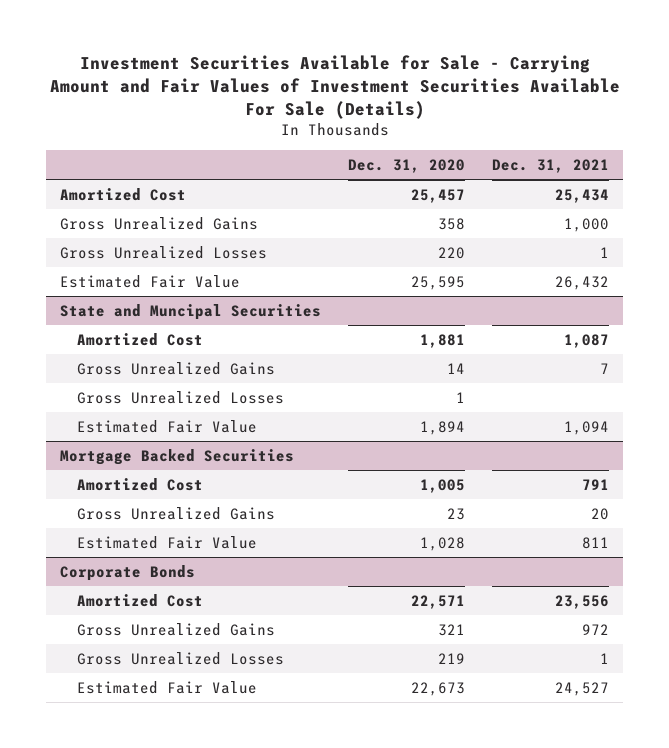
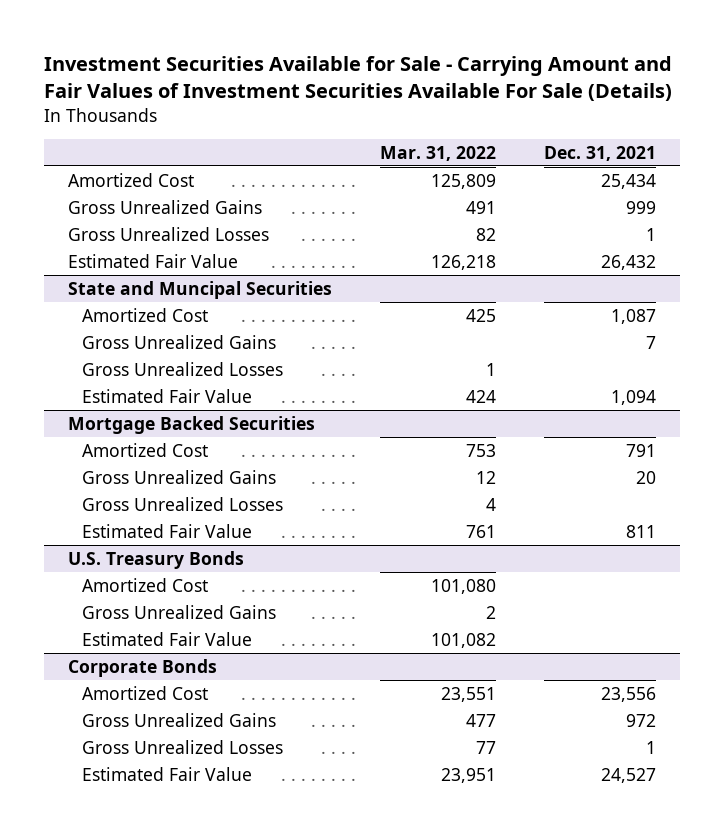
- | Dec. 31, 2020 | Dec. 31, 2021
+ | Mar. 31, 2022 | Dec. 31, 2021
- Gross Unrealized Gains | 358 | 1,000
+ Gross Unrealized Gains | 491 | 999
@ Mortgage Backed Securities
+ Gross Unrealized Losses | 4 |
+ U.S. Treasury Bonds
+ Amortized Cost | 101,080 |
+ Gross Unrealized Gains | 2 |
+ Estimated Fair Value | 101,082 |

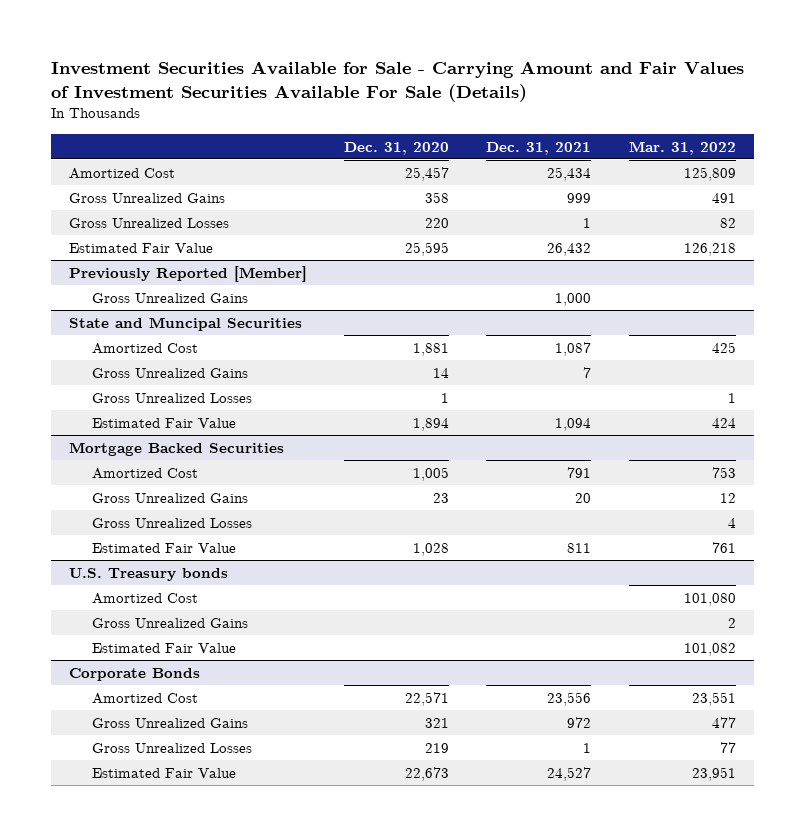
- | Mar. 31, 2022 | Dec. 31, 2021
+ | Dec. 31, 2020 | Dec. 31, 2021 | Mar. 31, 2022
+ Previously Reported [Member]
+ Gross Unrealized Gains | | 1,000 |
- U.S. Treasury Bonds
+ U.S. Treasury bonds

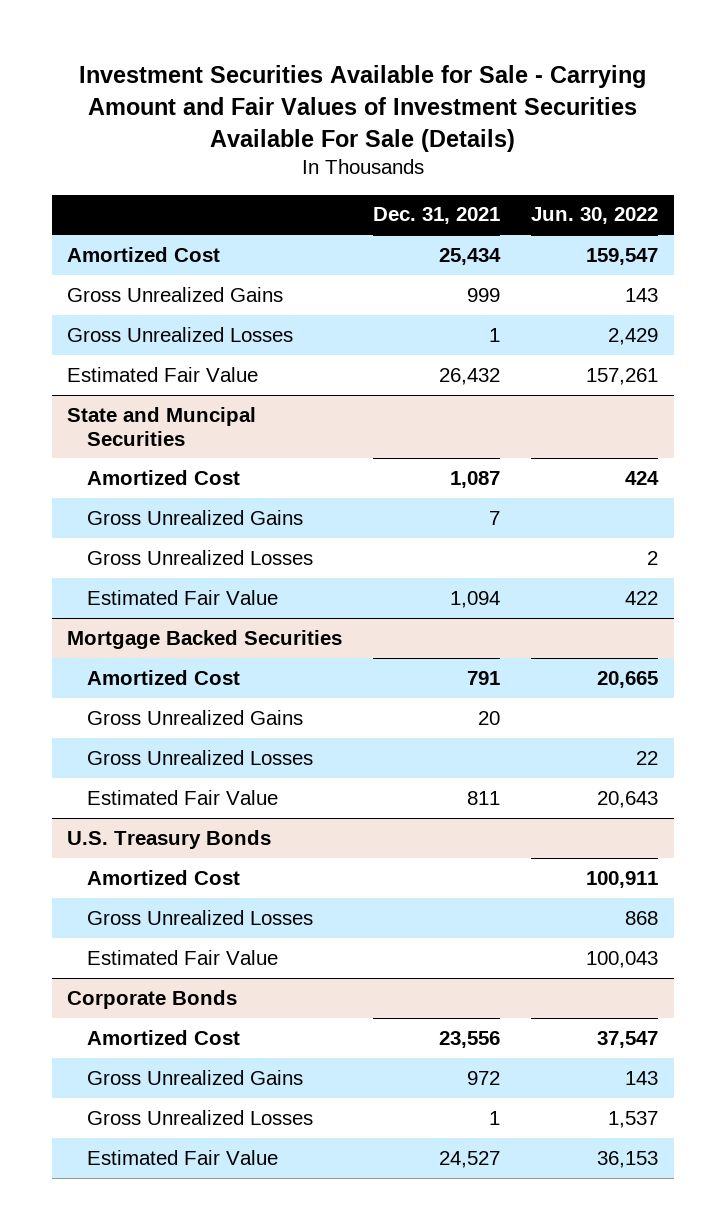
- | Dec. 31, 2020 | Dec. 31, 2021 | Mar. 31, 2022
+ | Dec. 31, 2021 | Jun. 30, 2022
- Previously Reported [Member]
- Gross Unrealized Gains | | 1,000 |
- U.S. Treasury bonds
+ U.S. Treasury Bonds
- Gross Unrealized Gains | | | 2
+ Gross Unrealized Losses | | 868

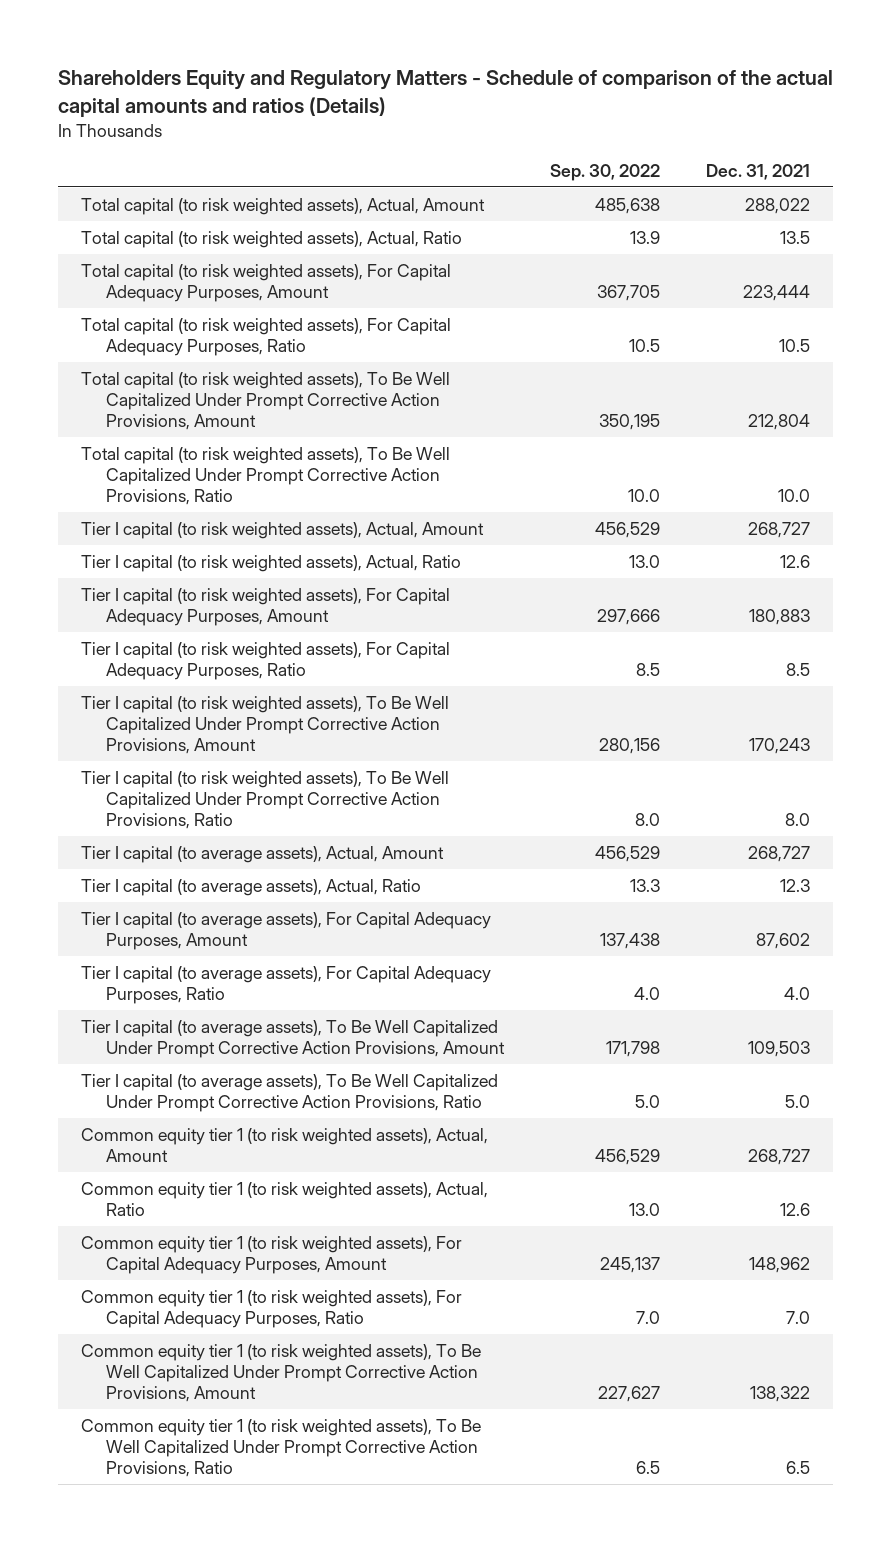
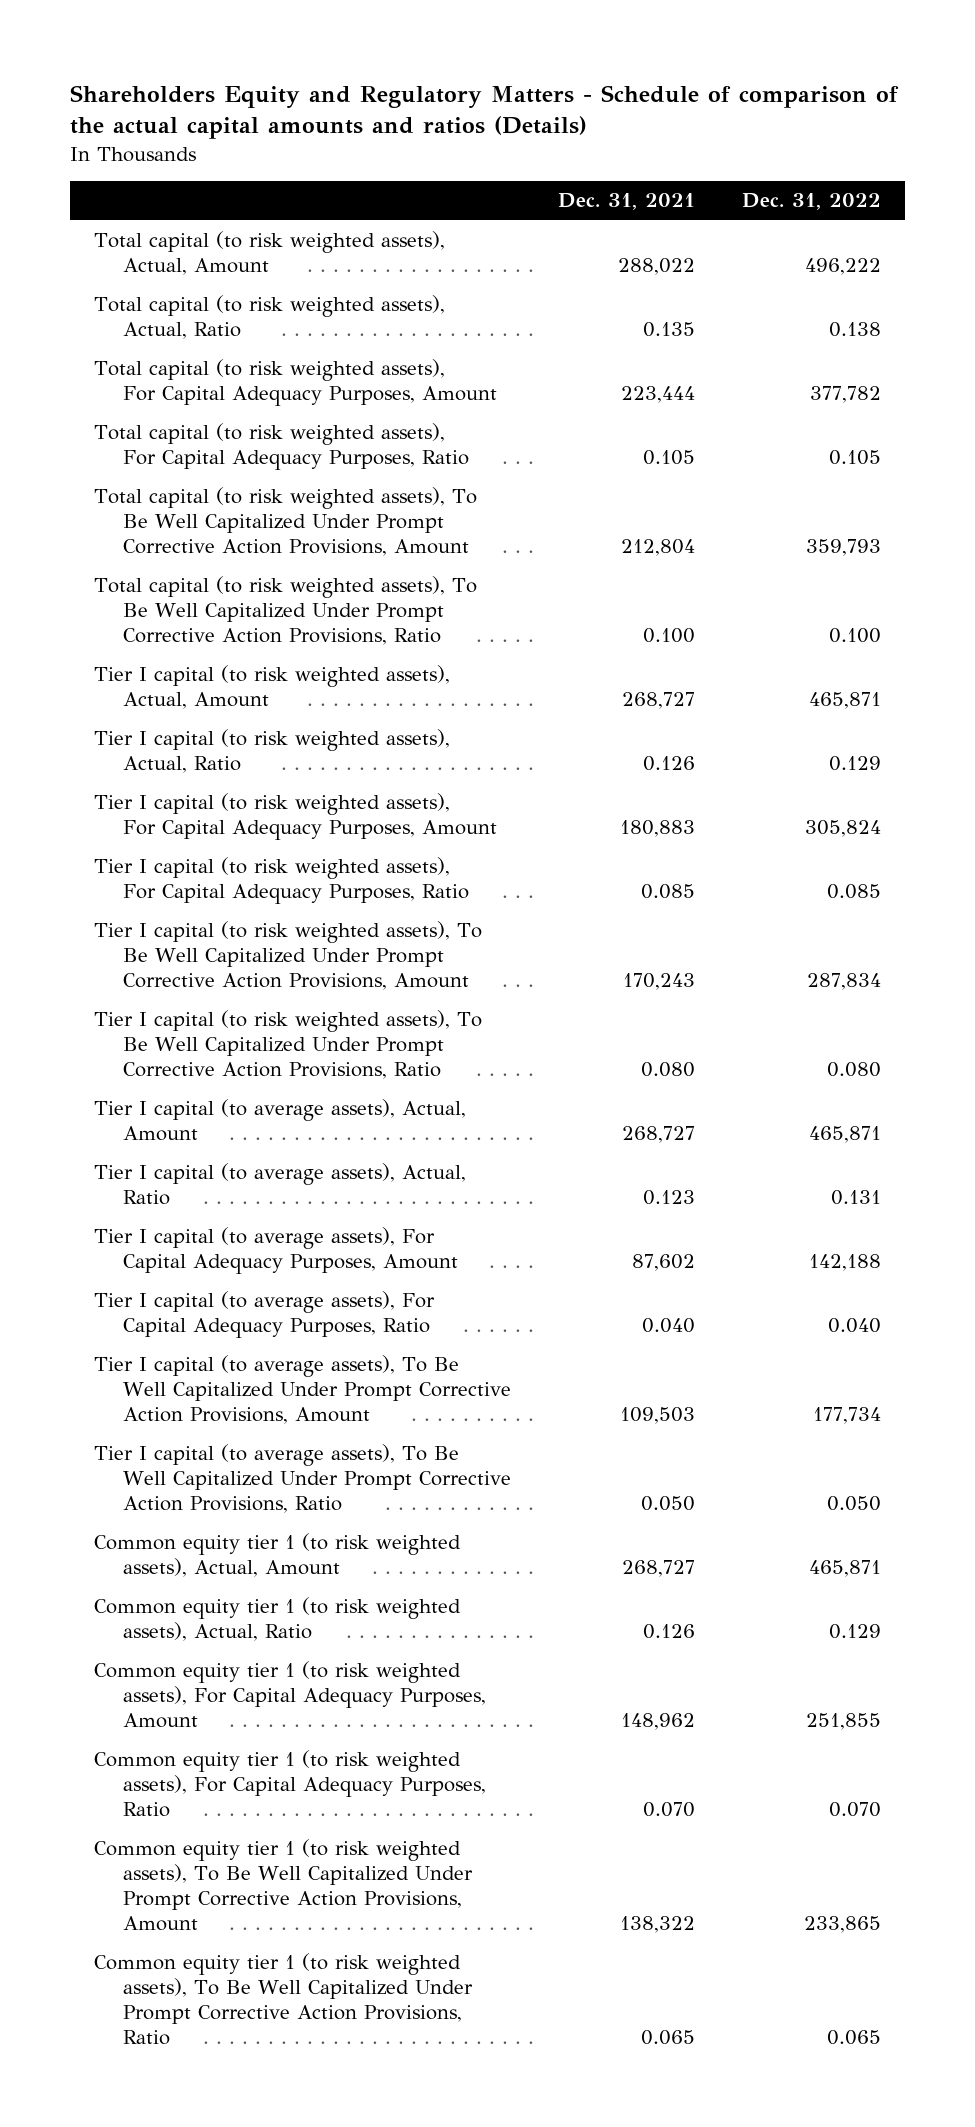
- | Sep. 30, 2022 | Dec. 31, 2021
+ | Dec. 31, 2021 | Dec. 31, 2022
- Total capital (to risk weighted assets), Actual, Ratio | 13.9 | 13.5
+ Total capital (to risk weighted assets), Actual, Ratio | 0.135 | 0.138
- Total capital (to risk weighted assets), For Capital Adequacy Purposes, Ratio | 10.5 | 10.5
+ Total capital (to risk weighted assets), For Capital Adequacy Purposes, Ratio | 0.105 | 0.105
- Total capital (to risk weighted assets), To Be Well Capitalized Under Prompt Corrective Action Provisions, Ratio | 10.0 | 10.0
+ Total capital (to risk weighted assets), To Be Well Capitalized Under Prompt Corrective Action Provisions, Ratio | 0.100 | 0.100
- Tier I capital (to risk weighted assets), Actual, Ratio | 13.0 | 12.6
+ Tier I capital (to risk weighted assets), Actual, Ratio | 0.126 | 0.129
- Tier I capital (to risk weighted assets), For Capital Adequacy Purposes, Ratio | 8.5 | 8.5
+ Tier I capital (to risk weighted assets), For Capital Adequacy Purposes, Ratio | 0.085 | 0.085
- Tier I capital (to risk weighted assets), To Be Well Capitalized Under Prompt Corrective Action Provisions, Ratio | 8.0 | 8.0
+ Tier I capital (to risk weighted assets), To Be Well Capitalized Under Prompt Corrective Action Provisions, Ratio | 0.080 | 0.080
- Tier I capital (to average assets), Actual, Ratio | 13.3 | 12.3
+ Tier I capital (to average assets), Actual, Ratio | 0.123 | 0.131
- Tier I capital (to average assets), For Capital Adequacy Purposes, Ratio | 4.0 | 4.0
+ Tier I capital (to average assets), For Capital Adequacy Purposes, Ratio | 0.040 | 0.040
- Tier I capital (to average assets), To Be Well Capitalized Under Prompt Corrective Action Provisions, Ratio | 5.0 | 5.0
+ Tier I capital (to average assets), To Be Well Capitalized Under Prompt Corrective Action Provisions, Ratio | 0.050 | 0.050
- Common equity tier 1 (to risk weighted assets), Actual, Ratio | 13.0 | 12.6
+ Common equity tier 1 (to risk weighted assets), Actual, Ratio | 0.126 | 0.129
- Common equity tier 1 (to risk weighted assets), For Capital Adequacy Purposes, Ratio | 7.0 | 7.0
+ Common equity tier 1 (to risk weighted assets), For Capital Adequacy Purposes, Ratio | 0.070 | 0.070
- Common equity tier 1 (to risk weighted assets), To Be Well Capitalized Under Prompt Corrective Action Provisions, Ratio | 6.5 | 6.5
+ Common equity tier 1 (to risk weighted assets), To Be Well Capitalized Under Prompt Corrective Action Provisions, Ratio | 0.065 | 0.065

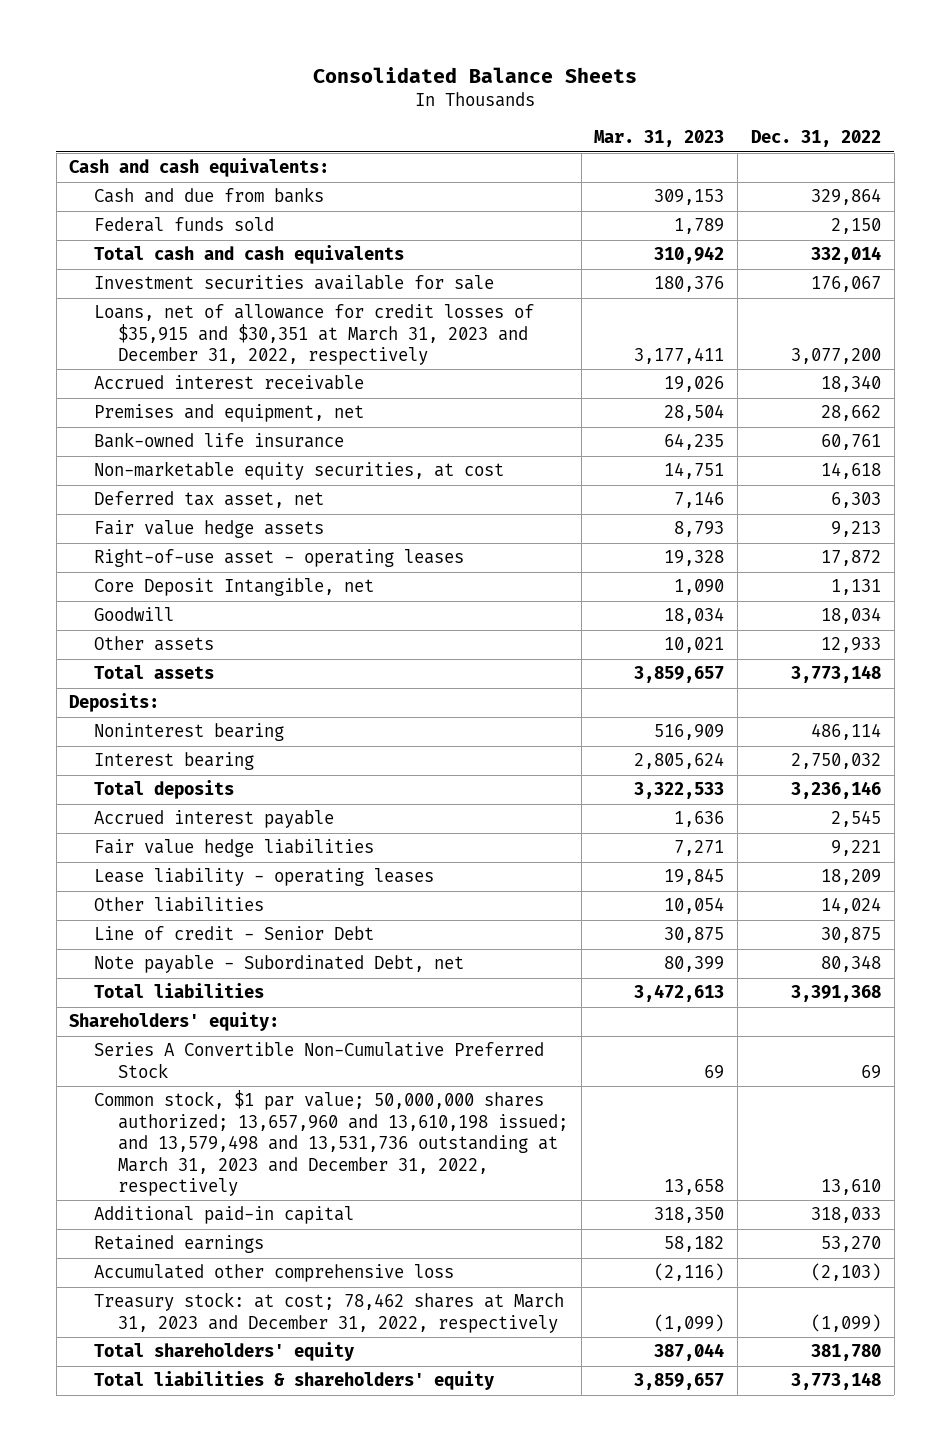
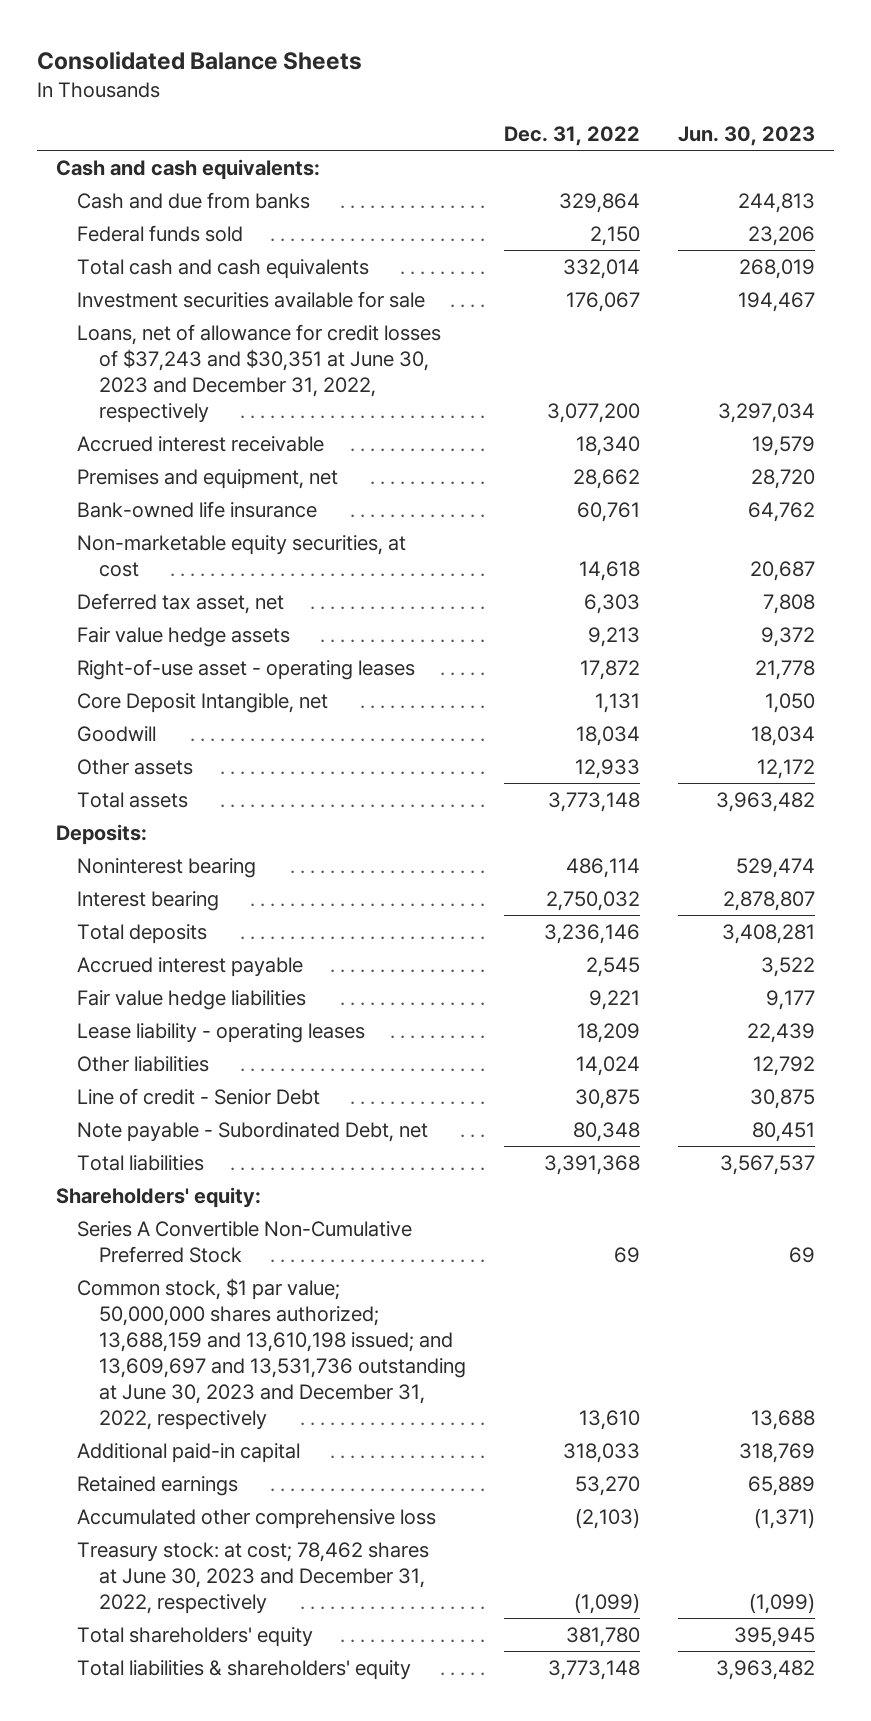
- | Mar. 31, 2023 | Dec. 31, 2022
+ | Dec. 31, 2022 | Jun. 30, 2023
- Loans, net of allowance for credit losses of $35,915 and $30,351 at March 31, 2023 and December 31, 2022, respectively | 3,177,411 | 3,077,200
+ Loans, net of allowance for credit losses of $37,243 and $30,351 at June 30, 2023 and December 31, 2022, respectively | 3,077,200 | 3,297,034
- Common stock, $1 par value; 50,000,000 shares authorized; 13,657,960 and 13,610,198 issued; and 13,579,498 and 13,531,736 outstanding at March 31, 2023 and December 31, 2022, respectively | 13,658 | 13,610
+ Common stock, $1 par value; 50,000,000 shares authorized; 13,688,159 and 13,610,198 issued; and 13,609,697 and 13,531,736 outstanding at June 30, 2023 and December 31, 2022, respectively | 13,610 | 13,688
- Treasury stock: at cost; 78,462 shares at March 31, 2023 and December 31, 2022, respectively | (1,099) | (1,099)
+ Treasury stock: at cost; 78,462 shares at June 30, 2023 and December 31, 2022, respectively | (1,099) | (1,099)

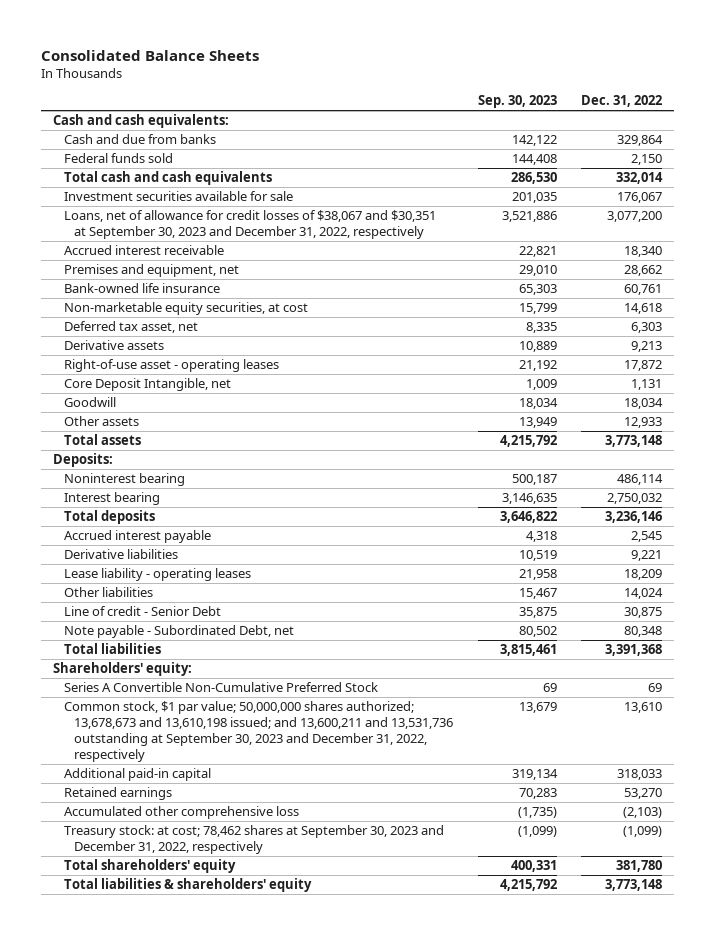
- | Dec. 31, 2022 | Jun. 30, 2023
+ | Sep. 30, 2023 | Dec. 31, 2022
- Loans, net of allowance for credit losses of $37,243 and $30,351 at June 30, 2023 and December 31, 2022, respectively | 3,077,200 | 3,297,034
+ Loans, net of allowance for credit losses of $38,067 and $30,351 at September 30, 2023 and December 31, 2022, respectively | 3,521,886 | 3,077,200
- Fair value hedge assets | 9,213 | 9,372
+ Derivative assets | 10,889 | 9,213
- Fair value hedge liabilities | 9,221 | 9,177
+ Derivative liabilities | 10,519 | 9,221
- Common stock, $1 par value; 50,000,000 shares authorized; 13,688,159 and 13,610,198 issued; and 13,609,697 and 13,531,736 outstanding at June 30, 2023 and December 31, 2022, respectively | 13,610 | 13,688
+ Common stock, $1 par value; 50,000,000 shares authorized; 13,678,673 and 13,610,198 issued; and 13,600,211 and 13,531,736 outstanding at September 30, 2023 and December 31, 2022, respectively | 13,679 | 13,610
- Treasury stock: at cost; 78,462 shares at June 30, 2023 and December 31, 2022, respectively | (1,099) | (1,099)
+ Treasury stock: at cost; 78,462 shares at September 30, 2023 and December 31, 2022, respectively | (1,099) | (1,099)

